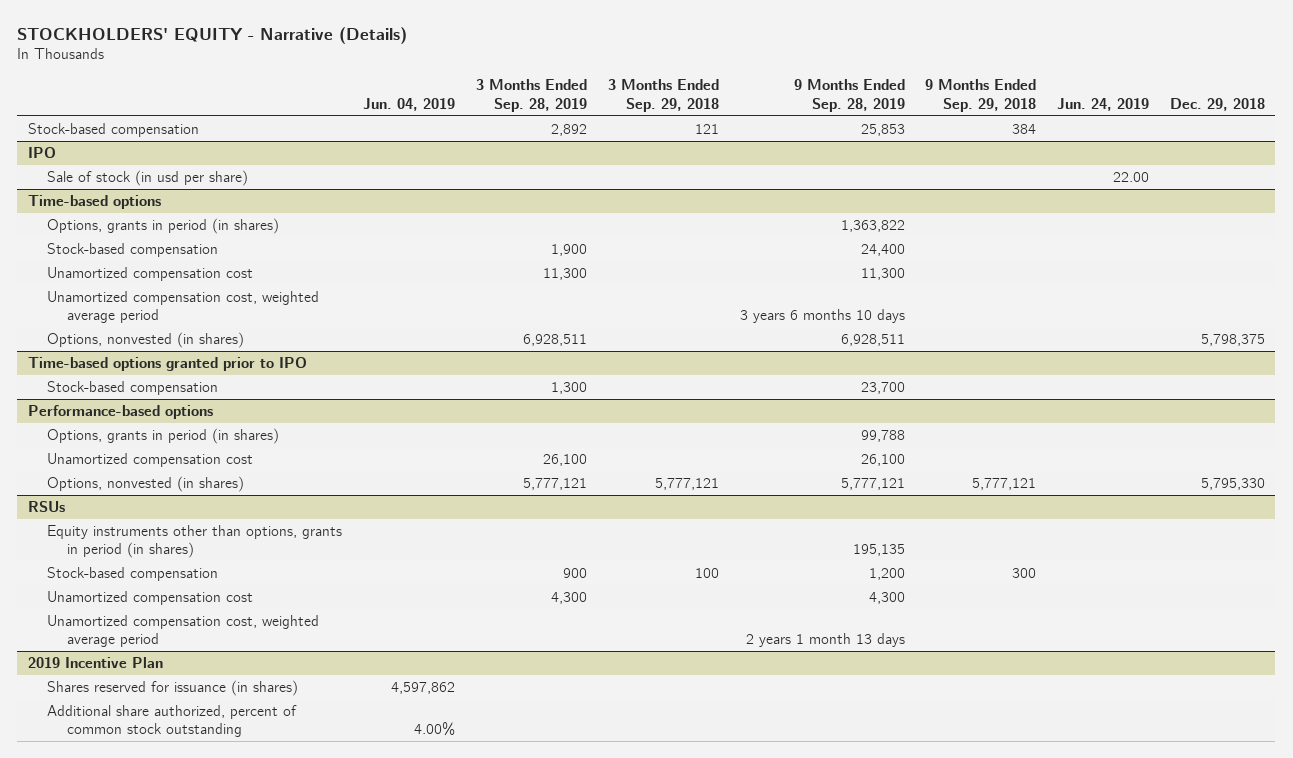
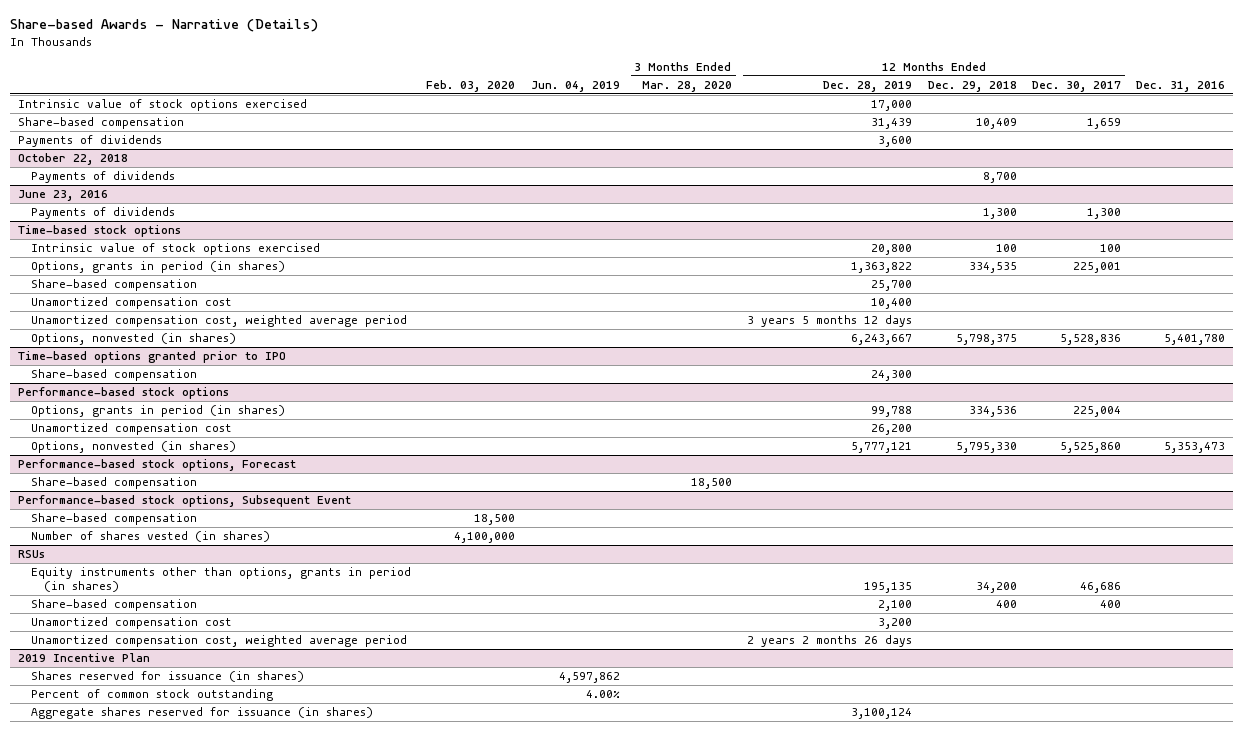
- STOCKHOLDERS' EQUITY - Narrative (Details)
+ Share-based Awards - Narrative (Details)
- | Jun. 04, 2019 | 3 Months Ended Sep. 28, 2019 | 3 Months Ended Sep. 29, 2018 | 9 Months Ended Sep. 28, 2019 | 9 Months Ended Sep. 29, 2018 | Jun. 24, 2019 | Dec. 29, 2018
+ | Feb. 03, 2020 | Jun. 04, 2019 | 3 Months Ended Mar. 28, 2020 | 12 Months Ended Dec. 28, 2019 | 12 Months Ended Dec. 29, 2018 | 12 Months Ended Dec. 30, 2017 | Dec. 31, 2016
- Stock-based compensation | | 2,892 | 121 | 25,853 | 384 | |
- IPO
- Sale of stock (in usd per share) | | | | | | 22.00 |
- Time-based options
+ Intrinsic value of stock options exercised | | | | 17,000 | | |
+ Share-based compensation | | | | 31,439 | 10,409 | 1,659 |
+ Payments of dividends | | | | 3,600 | | |
+ October 22, 2018
+ Payments of dividends | | | | | 8,700 | |
+ June 23, 2016
+ Payments of dividends | | | | | 1,300 | 1,300 |
+ Time-based stock options
+ Intrinsic value of stock options exercised | | | | 20,800 | 100 | 100 |
- Stock-based compensation | | 1,900 | | 24,400 | | |
+ Share-based compensation | | | | 25,700 | | |
@ Time-based options granted prior to IPO
- Stock-based compensation | | 1,300 | | 23,700 | | |
- Performance-based options
@ Time-based options granted prior to IPO
+ Share-based compensation | | | | 24,300 | | |
+ Performance-based stock options
+ Performance-based stock options, Forecast
+ Share-based compensation | | | 18,500 | | | |
+ Performance-based stock options, Subsequent Event
+ Share-based compensation | 18,500 | | | | | |
+ Number of shares vested (in shares) | 4,100,000 | | | | | |
@ RSUs
- Stock-based compensation | | 900 | 100 | 1,200 | 300 | |
+ Share-based compensation | | | | 2,100 | 400 | 400 |
@ 2019 Incentive Plan
- Additional share authorized, percent of common stock outstanding | 4.00% | | | | | |
+ Percent of common stock outstanding | | 4.00% | | | | |
+ Aggregate shares reserved for issuance (in shares) | | | | 3,100,124 | | |

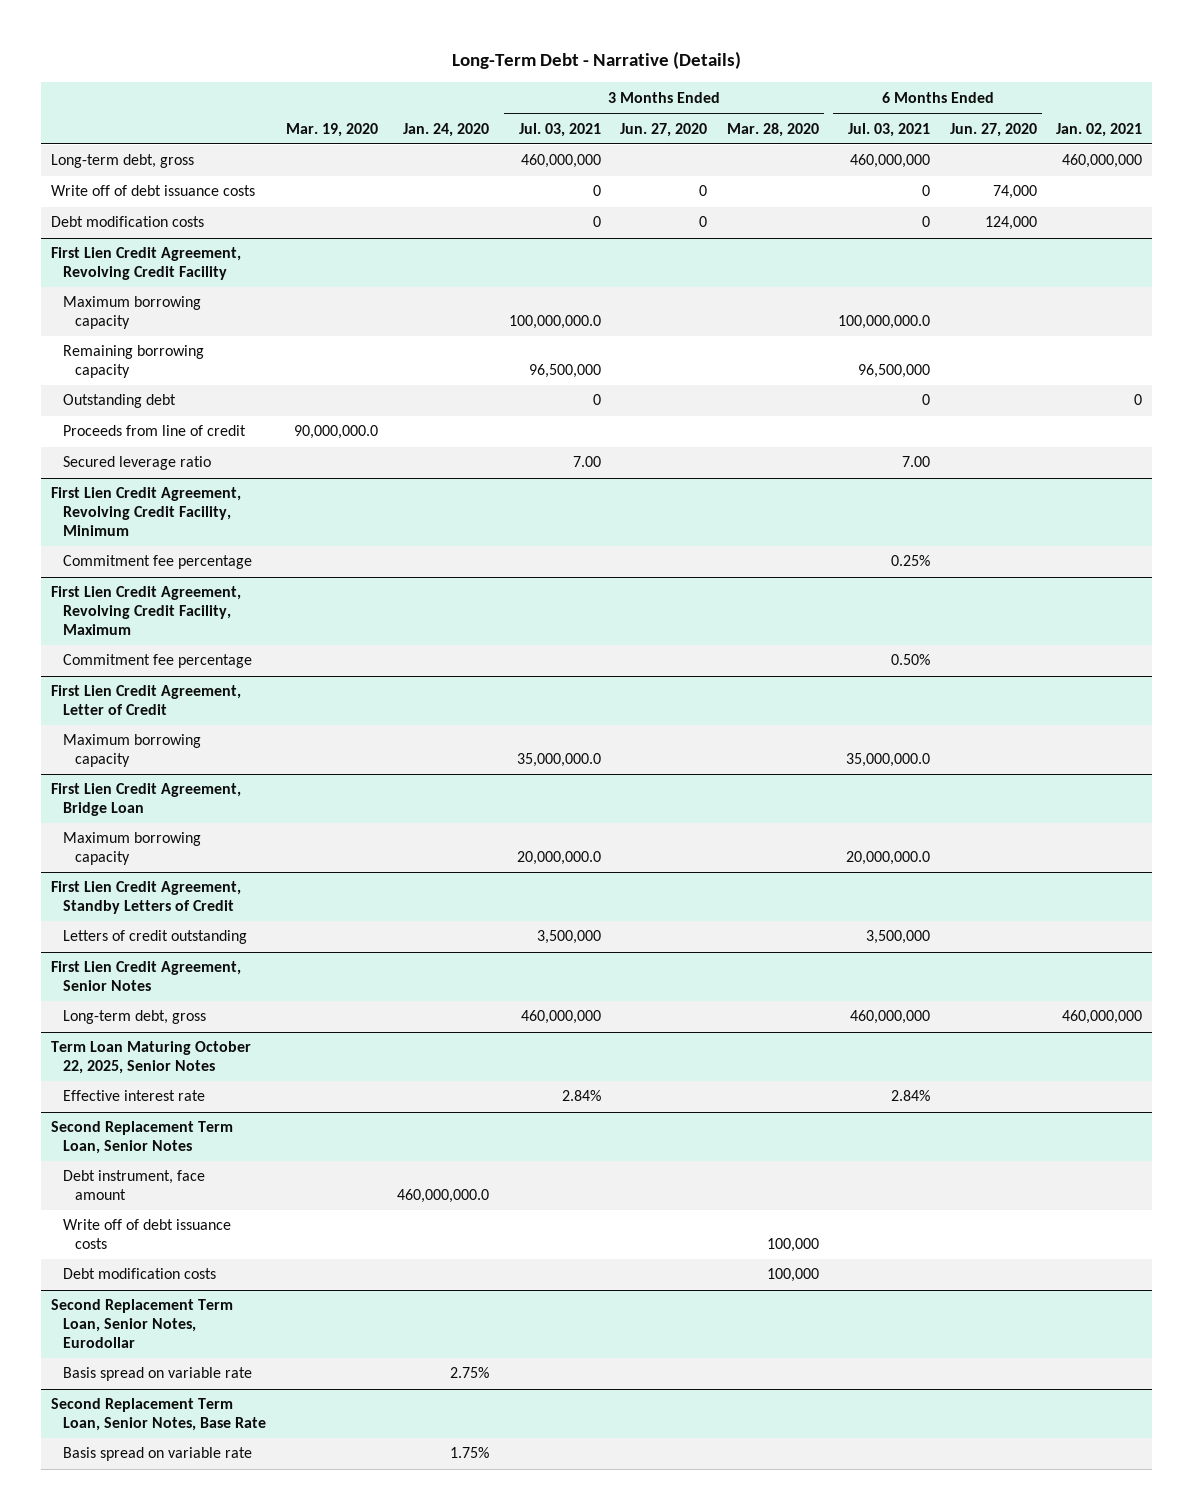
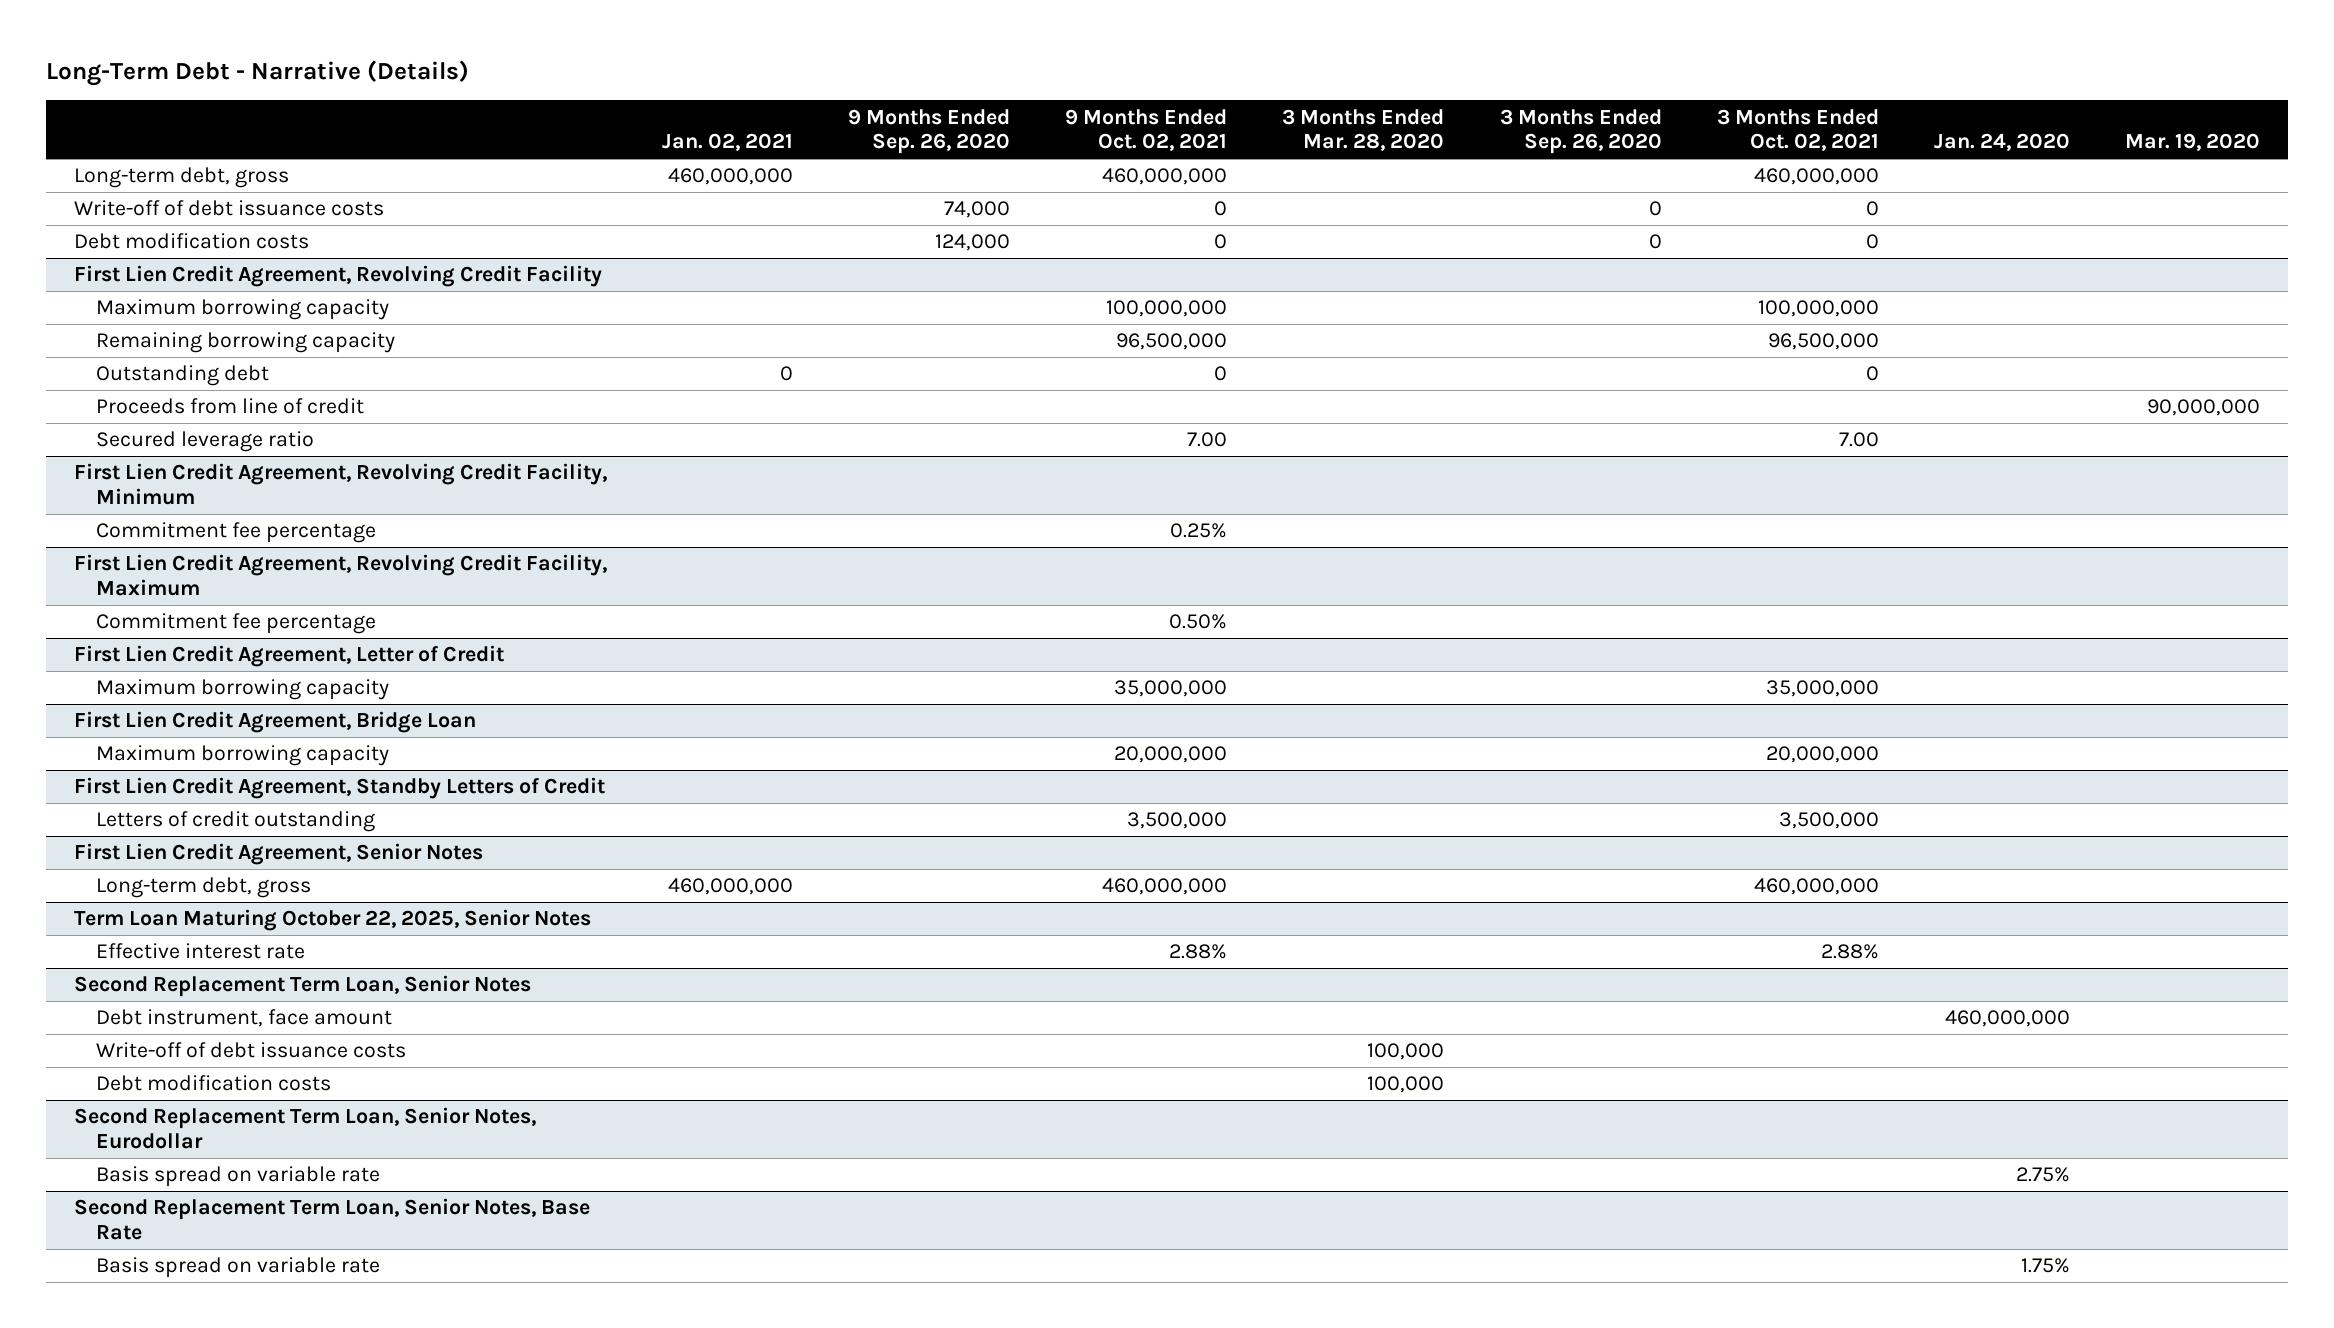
- | Mar. 19, 2020 | Jan. 24, 2020 | 3 Months Ended Jul. 03, 2021 | 3 Months Ended Jun. 27, 2020 | 3 Months Ended Mar. 28, 2020 | 6 Months Ended Jul. 03, 2021 | 6 Months Ended Jun. 27, 2020 | Jan. 02, 2021
+ | Jan. 02, 2021 | 9 Months Ended Sep. 26, 2020 | 9 Months Ended Oct. 02, 2021 | 3 Months Ended Mar. 28, 2020 | 3 Months Ended Sep. 26, 2020 | 3 Months Ended Oct. 02, 2021 | Jan. 24, 2020 | Mar. 19, 2020
- Write off of debt issuance costs | | | 0 | 0 | | 0 | 74,000 |
+ Write-off of debt issuance costs | | 74,000 | 0 | | 0 | 0 | |
@ First Lien Credit Agreement, Revolving Credit Facility
- Proceeds from line of credit | 90,000,000.0 | | | | | | |
+ Proceeds from line of credit | | | | | | | | 90,000,000
@ Second Replacement Term Loan, Senior Notes
- Debt instrument, face amount | | 460,000,000.0 | | | | | |
- Write off of debt issuance costs | | | | | 100,000 | | |
+ Debt instrument, face amount | | | | | | | 460,000,000 |
+ Write-off of debt issuance costs | | | | 100,000 | | | |

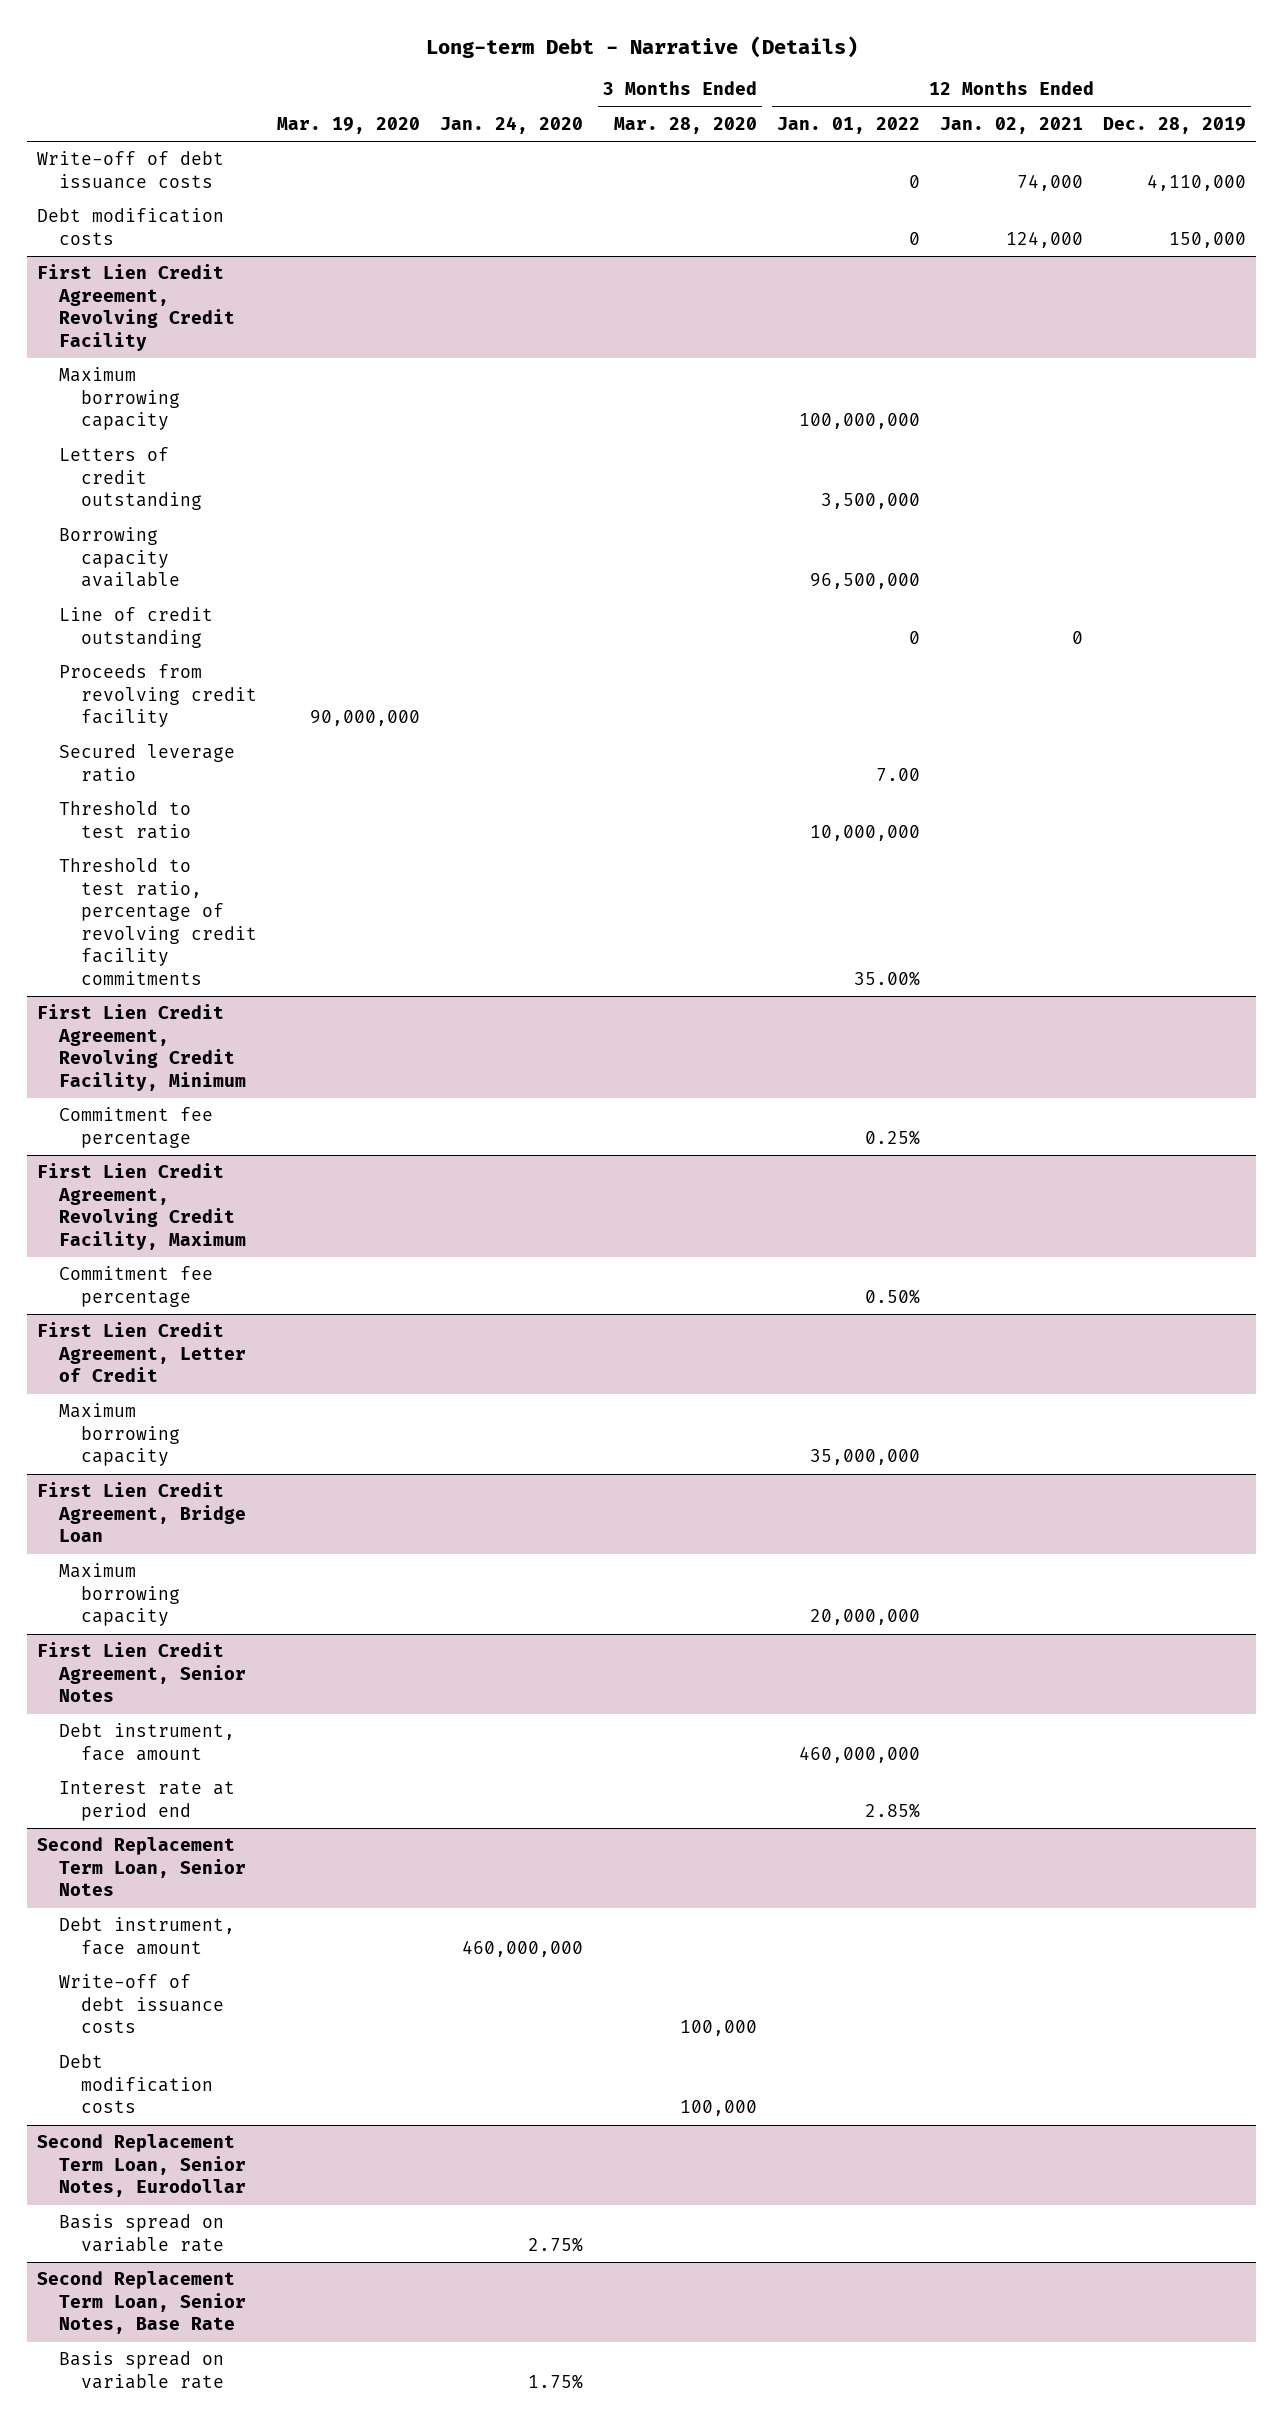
- Long-Term Debt - Narrative (Details)
+ Long-term Debt - Narrative (Details)
- | Jan. 02, 2021 | 9 Months Ended Sep. 26, 2020 | 9 Months Ended Oct. 02, 2021 | 3 Months Ended Mar. 28, 2020 | 3 Months Ended Sep. 26, 2020 | 3 Months Ended Oct. 02, 2021 | Jan. 24, 2020 | Mar. 19, 2020
+ | Mar. 19, 2020 | Jan. 24, 2020 | 3 Months Ended Mar. 28, 2020 | 12 Months Ended Jan. 01, 2022 | 12 Months Ended Jan. 02, 2021 | 12 Months Ended Dec. 28, 2019
- Long-term debt, gross | 460,000,000 | | 460,000,000 | | | 460,000,000 | |
@ First Lien Credit Agreement, Revolving Credit Facility
- Remaining borrowing capacity | | | 96,500,000 | | | 96,500,000 | |
- Outstanding debt | 0 | | 0 | | | 0 | |
- Proceeds from line of credit | | | | | | | | 90,000,000
+ Letters of credit outstanding | | | | 3,500,000 | |
+ Borrowing capacity available | | | | 96,500,000 | |
+ Line of credit outstanding | | | | 0 | 0 |
+ Proceeds from revolving credit facility | 90,000,000 | | | | |
+ Threshold to test ratio | | | | 10,000,000 | |
+ Threshold to test ratio, percentage of revolving credit facility commitments | | | | 35.00% | |
- First Lien Credit Agreement, Standby Letters of Credit
- Letters of credit outstanding | | | 3,500,000 | | | 3,500,000 | |
@ First Lien Credit Agreement, Senior Notes
- Long-term debt, gross | 460,000,000 | | 460,000,000 | | | 460,000,000 | |
- Term Loan Maturing October 22, 2025, Senior Notes
- Effective interest rate | | | 2.88% | | | 2.88% | |
@ First Lien Credit Agreement, Senior Notes
+ Debt instrument, face amount | | | | 460,000,000 | |
+ Interest rate at period end | | | | 2.85% | |

